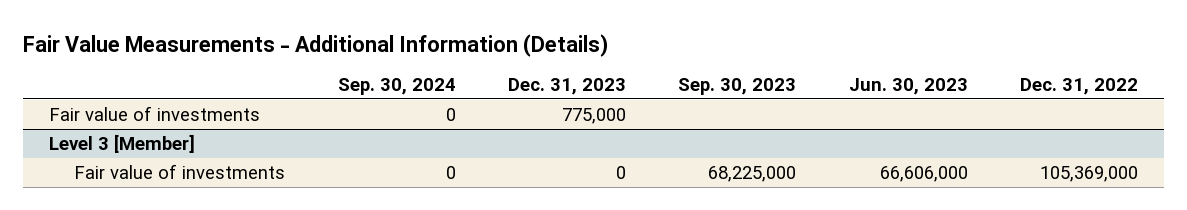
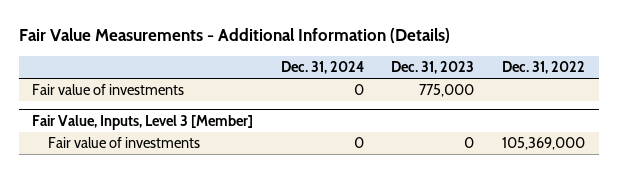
- | Sep. 30, 2024 | Dec. 31, 2023 | Sep. 30, 2023 | Jun. 30, 2023 | Dec. 31, 2022
+ | Dec. 31, 2024 | Dec. 31, 2023 | Dec. 31, 2022
- Level 3 [Member]
+ Fair Value, Inputs, Level 3 [Member]

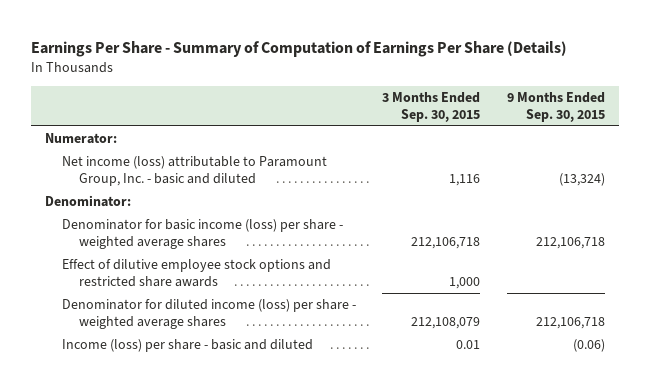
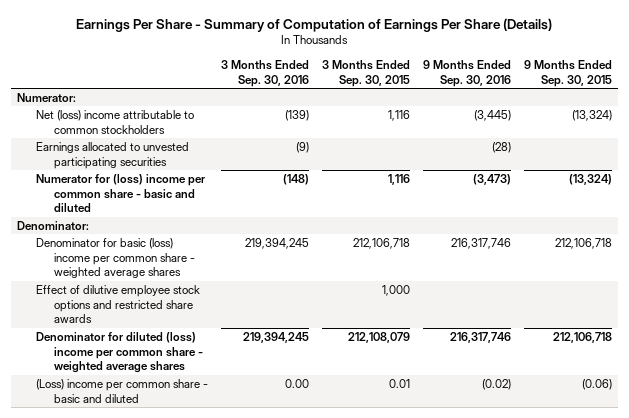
- | 3 Months Ended Sep. 30, 2015 | 9 Months Ended Sep. 30, 2015
+ | 3 Months Ended Sep. 30, 2016 | 3 Months Ended Sep. 30, 2015 | 9 Months Ended Sep. 30, 2016 | 9 Months Ended Sep. 30, 2015
- Net income (loss) attributable to Paramount Group, Inc. - basic and diluted | 1,116 | (13,324)
+ Net (loss) income attributable to common stockholders | (139) | 1,116 | (3,445) | (13,324)
+ Earnings allocated to unvested participating securities | (9) | | (28) |
+ Numerator for (loss) income per common share - basic and diluted | (148) | 1,116 | (3,473) | (13,324)
- Denominator for basic income (loss) per share - weighted average shares | 212,106,718 | 212,106,718
+ Denominator for basic (loss) income per common share - weighted average shares | 219,394,245 | 212,106,718 | 216,317,746 | 212,106,718
- Denominator for diluted income (loss) per share - weighted average shares | 212,108,079 | 212,106,718
- Income (loss) per share - basic and diluted | 0.01 | (0.06)
+ Denominator for diluted (loss) income per common share - weighted average shares | 219,394,245 | 212,108,079 | 216,317,746 | 212,106,718
+ (Loss) income per common share - basic and diluted | 0.00 | 0.01 | (0.02) | (0.06)

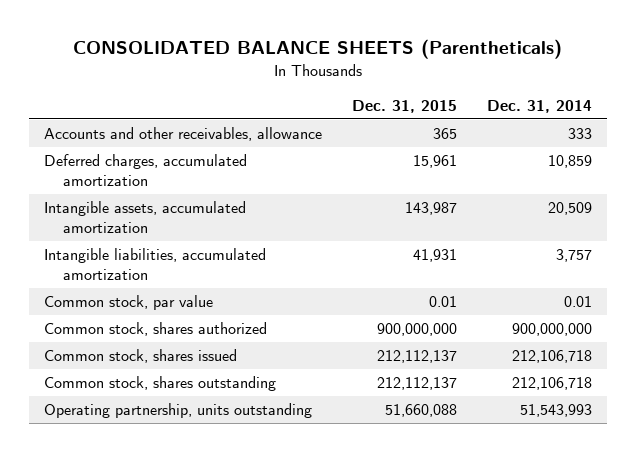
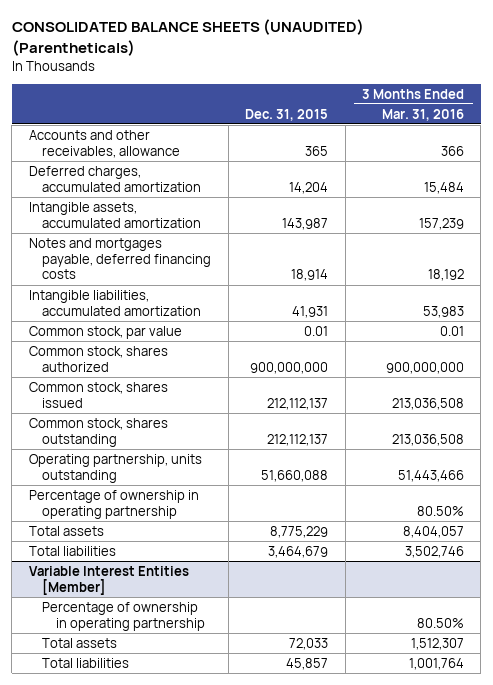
- CONSOLIDATED BALANCE SHEETS (Parentheticals)
+ CONSOLIDATED BALANCE SHEETS (UNAUDITED) (Parentheticals)
- | Dec. 31, 2015 | Dec. 31, 2014
+ | Dec. 31, 2015 | 3 Months Ended Mar. 31, 2016
- Deferred charges, accumulated amortization | 15,961 | 10,859
+ Deferred charges, accumulated amortization | 14,204 | 15,484
+ Notes and mortgages payable, deferred financing costs | 18,914 | 18,192
+ Percentage of ownership in operating partnership | | 80.50%
+ Total assets | 8,775,229 | 8,404,057
+ Total liabilities | 3,464,679 | 3,502,746
+ Variable Interest Entities [Member]
+ Percentage of ownership in operating partnership | | 80.50%
+ Total assets | 72,033 | 1,512,307
+ Total liabilities | 45,857 | 1,001,764

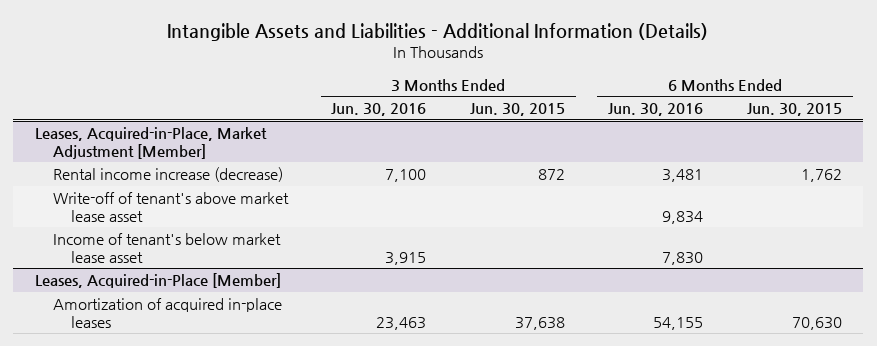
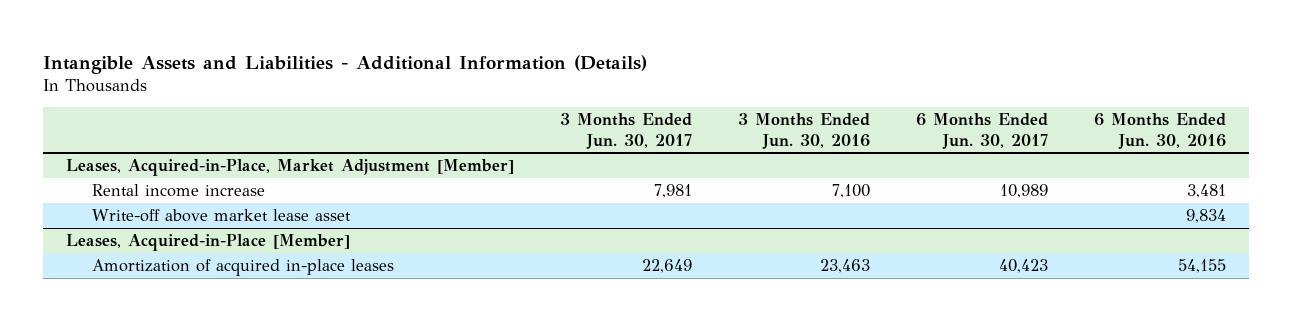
- | 3 Months Ended Jun. 30, 2016 | 3 Months Ended Jun. 30, 2015 | 6 Months Ended Jun. 30, 2016 | 6 Months Ended Jun. 30, 2015
+ | 3 Months Ended Jun. 30, 2017 | 3 Months Ended Jun. 30, 2016 | 6 Months Ended Jun. 30, 2017 | 6 Months Ended Jun. 30, 2016
@ Leases, Acquired-in-Place, Market Adjustment [Member]
- Rental income increase (decrease) | 7,100 | 872 | 3,481 | 1,762
- Write-off of tenant's above market lease asset | | | 9,834 |
- Income of tenant's below market lease asset | 3,915 | | 7,830 |
+ Rental income increase | 7,981 | 7,100 | 10,989 | 3,481
+ Write-off above market lease asset | | | | 9,834

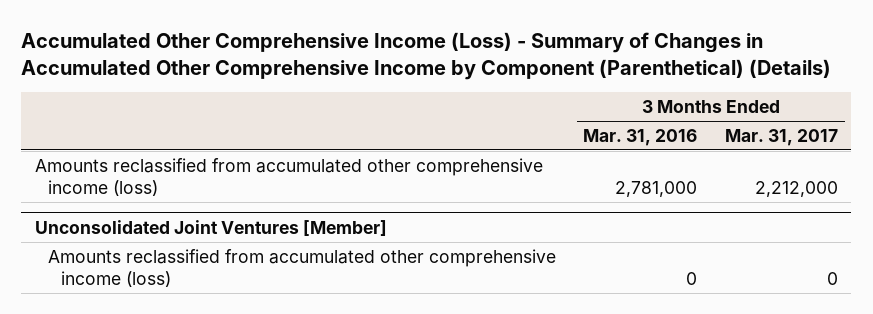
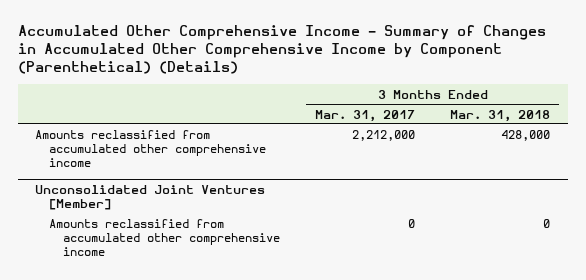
- Accumulated Other Comprehensive Income (Loss) - Summary of Changes in Accumulated Other Comprehensive Income by Component (Parenthetical) (Details)
+ Accumulated Other Comprehensive Income - Summary of Changes in Accumulated Other Comprehensive Income by Component (Parenthetical) (Details)
- | 3 Months Ended Mar. 31, 2016 | 3 Months Ended Mar. 31, 2017
+ | 3 Months Ended Mar. 31, 2017 | 3 Months Ended Mar. 31, 2018
- Amounts reclassified from accumulated other comprehensive income (loss) | 2,781,000 | 2,212,000
+ Amounts reclassified from accumulated other comprehensive income | 2,212,000 | 428,000
@ Unconsolidated Joint Ventures [Member]
- Amounts reclassified from accumulated other comprehensive income (loss) | 0 | 0
+ Amounts reclassified from accumulated other comprehensive income | 0 | 0

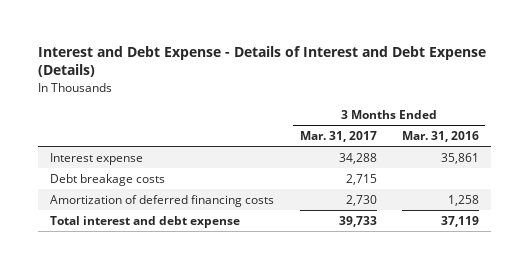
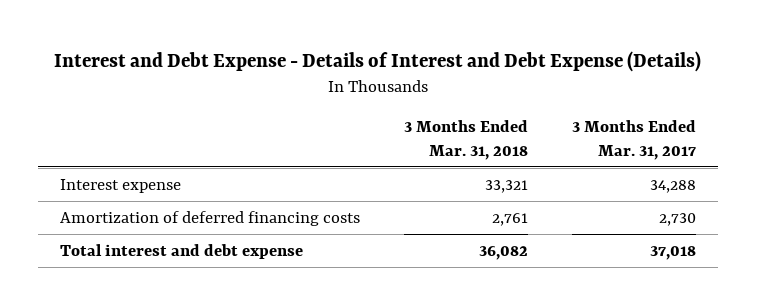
- | 3 Months Ended Mar. 31, 2017 | 3 Months Ended Mar. 31, 2016
+ | 3 Months Ended Mar. 31, 2018 | 3 Months Ended Mar. 31, 2017
- Debt breakage costs | 2,715 |
- Total interest and debt expense | 39,733 | 37,119
+ Total interest and debt expense | 36,082 | 37,018

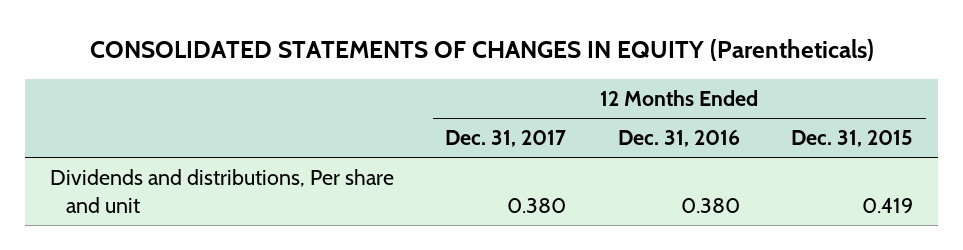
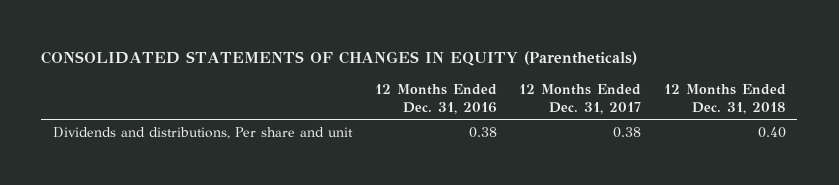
- | 12 Months Ended Dec. 31, 2017 | 12 Months Ended Dec. 31, 2016 | 12 Months Ended Dec. 31, 2015
+ | 12 Months Ended Dec. 31, 2016 | 12 Months Ended Dec. 31, 2017 | 12 Months Ended Dec. 31, 2018
- Dividends and distributions, Per share and unit | 0.380 | 0.380 | 0.419
+ Dividends and distributions, Per share and unit | 0.38 | 0.38 | 0.40

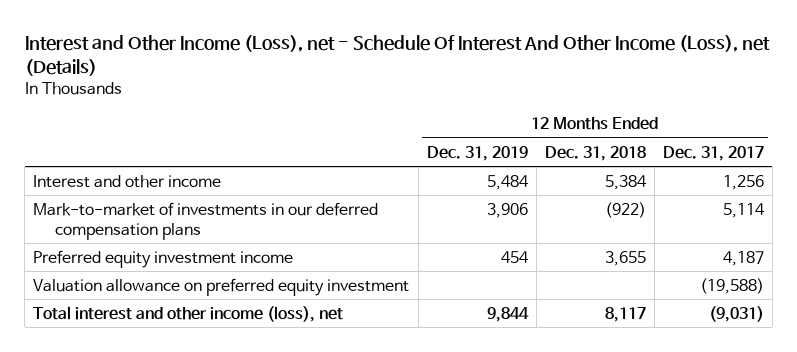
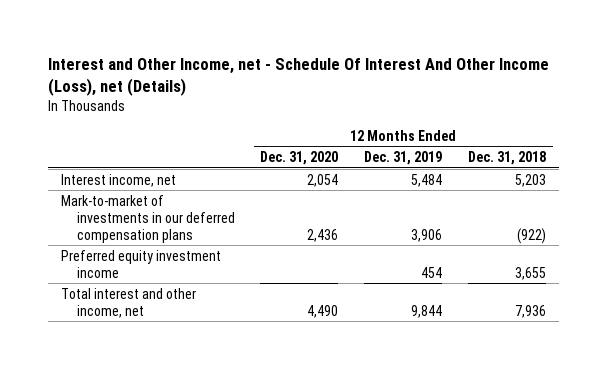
- Interest and Other Income (Loss), net - Schedule Of Interest And Other Income (Loss), net (Details)
+ Interest and Other Income, net - Schedule Of Interest And Other Income (Loss), net (Details)
- | 12 Months Ended Dec. 31, 2019 | 12 Months Ended Dec. 31, 2018 | 12 Months Ended Dec. 31, 2017
+ | 12 Months Ended Dec. 31, 2020 | 12 Months Ended Dec. 31, 2019 | 12 Months Ended Dec. 31, 2018
- Interest and other income | 5,484 | 5,384 | 1,256
+ Interest income, net | 2,054 | 5,484 | 5,203
- Valuation allowance on preferred equity investment | | | (19,588)
- Total interest and other income (loss), net | 9,844 | 8,117 | (9,031)
+ Total interest and other income, net | 4,490 | 9,844 | 7,936

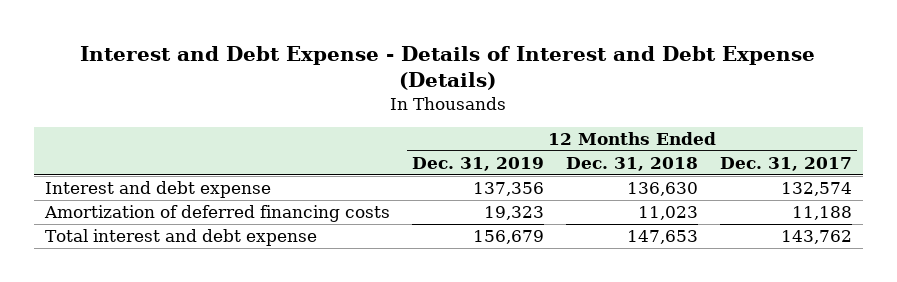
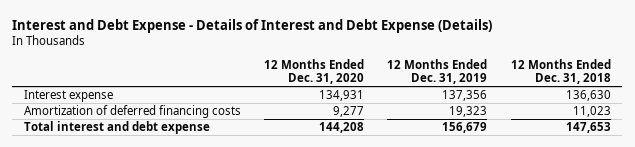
- | 12 Months Ended Dec. 31, 2019 | 12 Months Ended Dec. 31, 2018 | 12 Months Ended Dec. 31, 2017
+ | 12 Months Ended Dec. 31, 2020 | 12 Months Ended Dec. 31, 2019 | 12 Months Ended Dec. 31, 2018
- Interest and debt expense | 137,356 | 136,630 | 132,574
+ Interest expense | 134,931 | 137,356 | 136,630

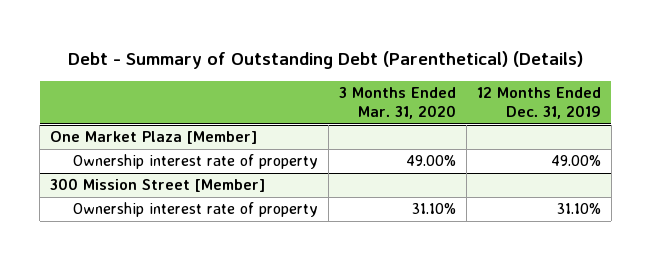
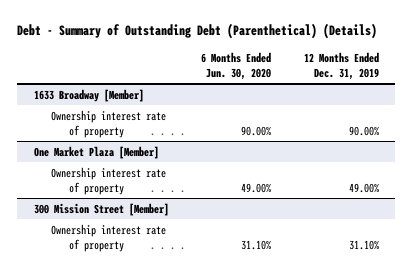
- | 3 Months Ended Mar. 31, 2020 | 12 Months Ended Dec. 31, 2019
+ | 6 Months Ended Jun. 30, 2020 | 12 Months Ended Dec. 31, 2019
+ 1633 Broadway [Member]
+ Ownership interest rate of property | 90.00% | 90.00%

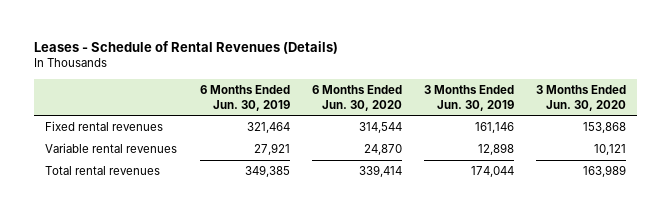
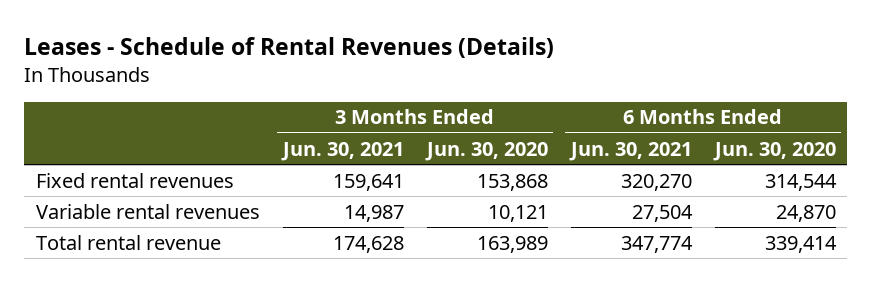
- | 6 Months Ended Jun. 30, 2019 | 6 Months Ended Jun. 30, 2020 | 3 Months Ended Jun. 30, 2019 | 3 Months Ended Jun. 30, 2020
+ | 3 Months Ended Jun. 30, 2021 | 3 Months Ended Jun. 30, 2020 | 6 Months Ended Jun. 30, 2021 | 6 Months Ended Jun. 30, 2020
- Total rental revenues | 349,385 | 339,414 | 174,044 | 163,989
+ Total rental revenue | 174,628 | 163,989 | 347,774 | 339,414

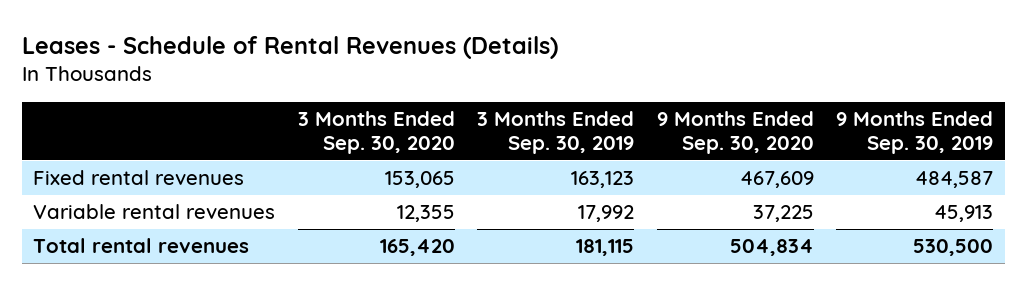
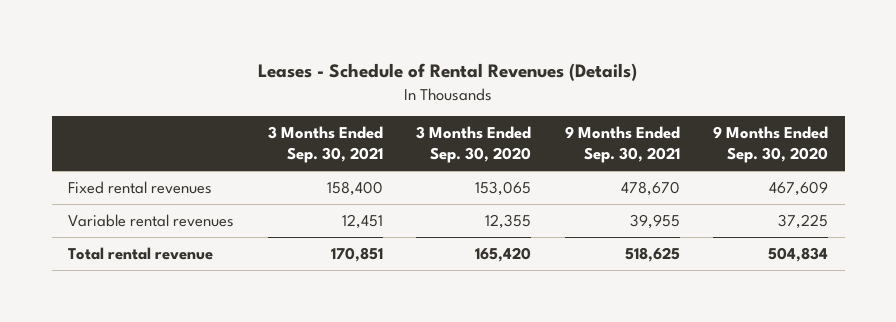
- | 3 Months Ended Sep. 30, 2020 | 3 Months Ended Sep. 30, 2019 | 9 Months Ended Sep. 30, 2020 | 9 Months Ended Sep. 30, 2019
+ | 3 Months Ended Sep. 30, 2021 | 3 Months Ended Sep. 30, 2020 | 9 Months Ended Sep. 30, 2021 | 9 Months Ended Sep. 30, 2020
- Total rental revenues | 165,420 | 181,115 | 504,834 | 530,500
+ Total rental revenue | 170,851 | 165,420 | 518,625 | 504,834

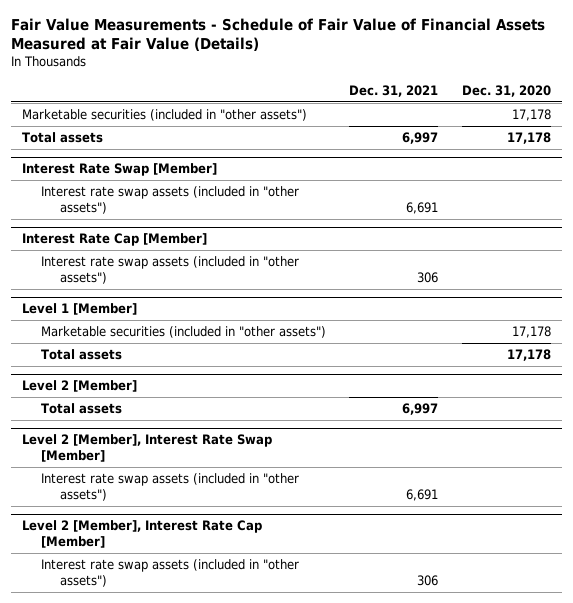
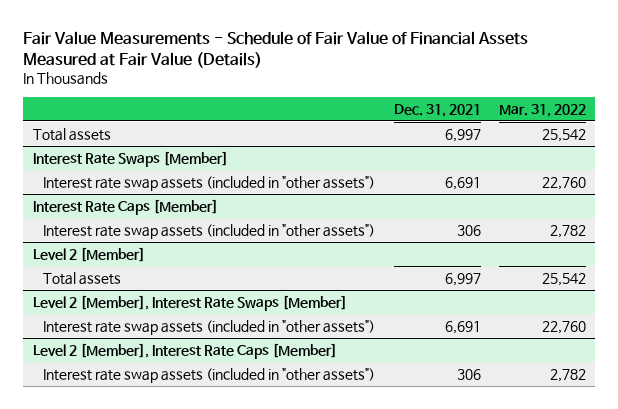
- | Dec. 31, 2021 | Dec. 31, 2020
+ | Dec. 31, 2021 | Mar. 31, 2022
- Marketable securities (included in "other assets") | | 17,178
- Interest Rate Swap [Member]
+ Interest Rate Swaps [Member]
- Interest Rate Cap [Member]
+ Interest Rate Caps [Member]
- Level 1 [Member]
- Marketable securities (included in "other assets") | | 17,178
- Total assets | | 17,178
- Level 2 [Member], Interest Rate Swap [Member]
+ Level 2 [Member], Interest Rate Swaps [Member]
- Level 2 [Member], Interest Rate Cap [Member]
+ Level 2 [Member], Interest Rate Caps [Member]

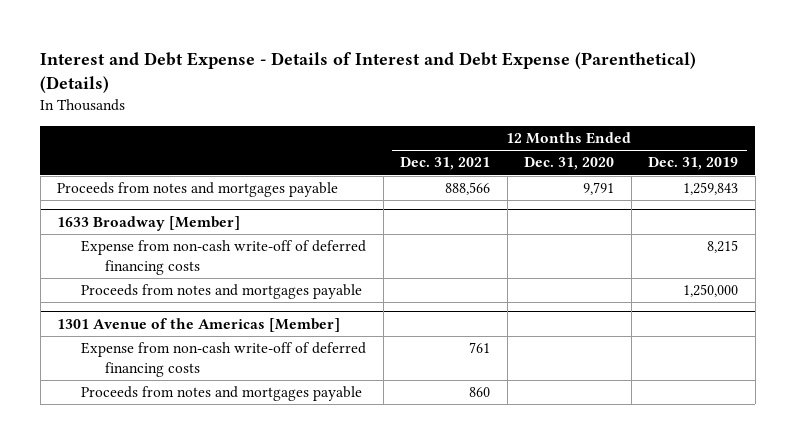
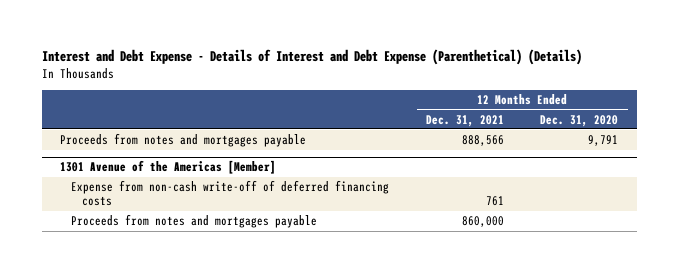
- | 12 Months Ended Dec. 31, 2021 | 12 Months Ended Dec. 31, 2020 | 12 Months Ended Dec. 31, 2019
+ | 12 Months Ended Dec. 31, 2021 | 12 Months Ended Dec. 31, 2020
- 1633 Broadway [Member]
- Expense from non-cash write-off of deferred financing costs | | | 8,215
- Proceeds from notes and mortgages payable | | | 1,250,000
@ 1301 Avenue of the Americas [Member]
- Proceeds from notes and mortgages payable | 860 | |
+ Proceeds from notes and mortgages payable | 860,000 |

